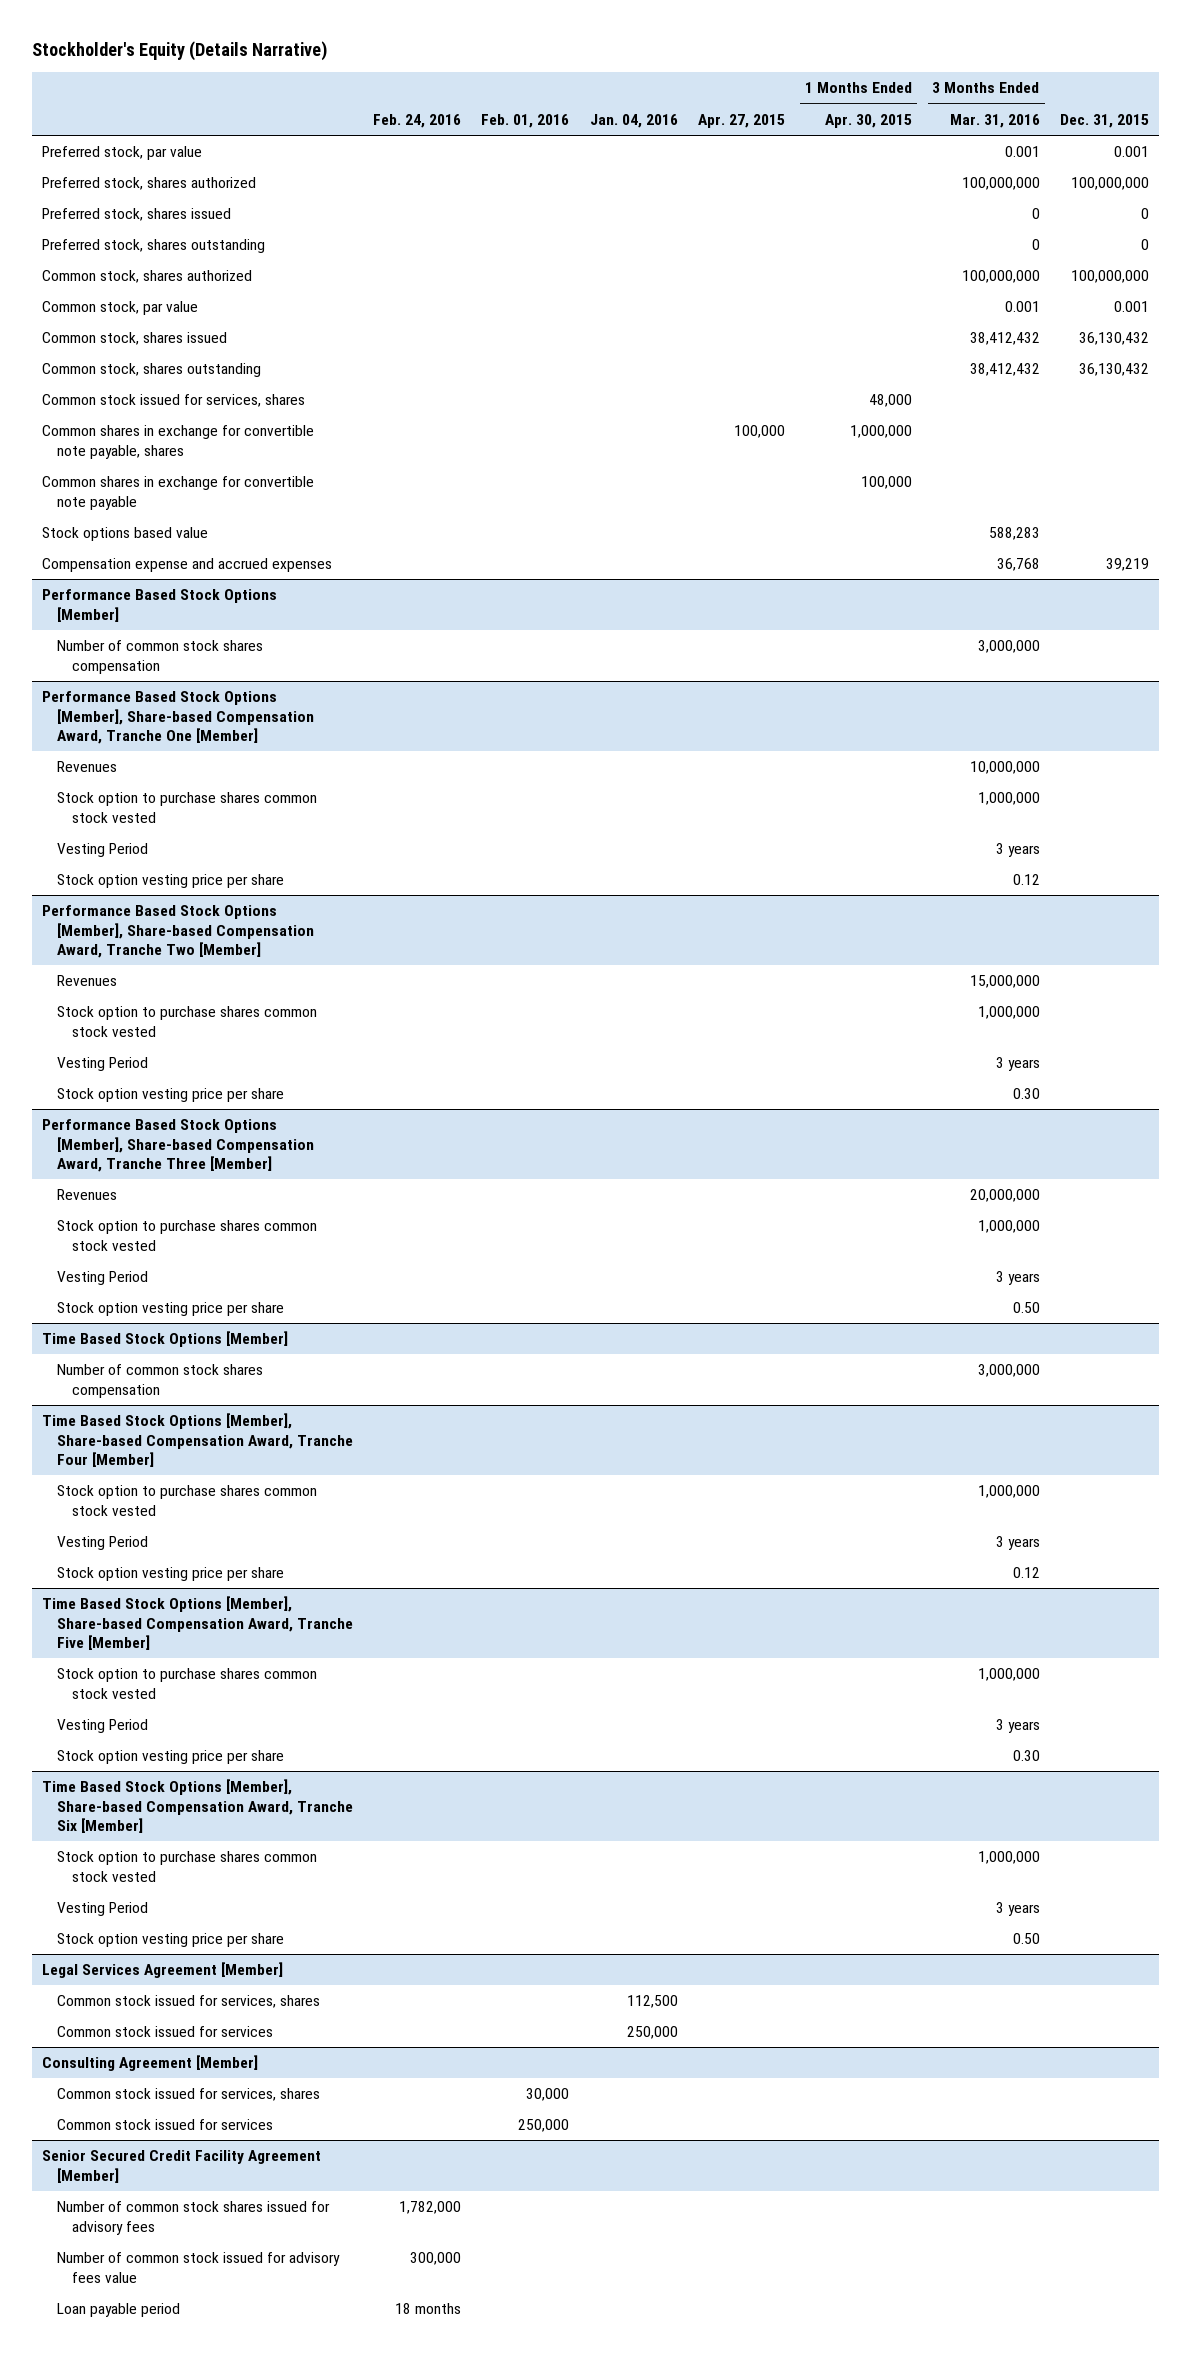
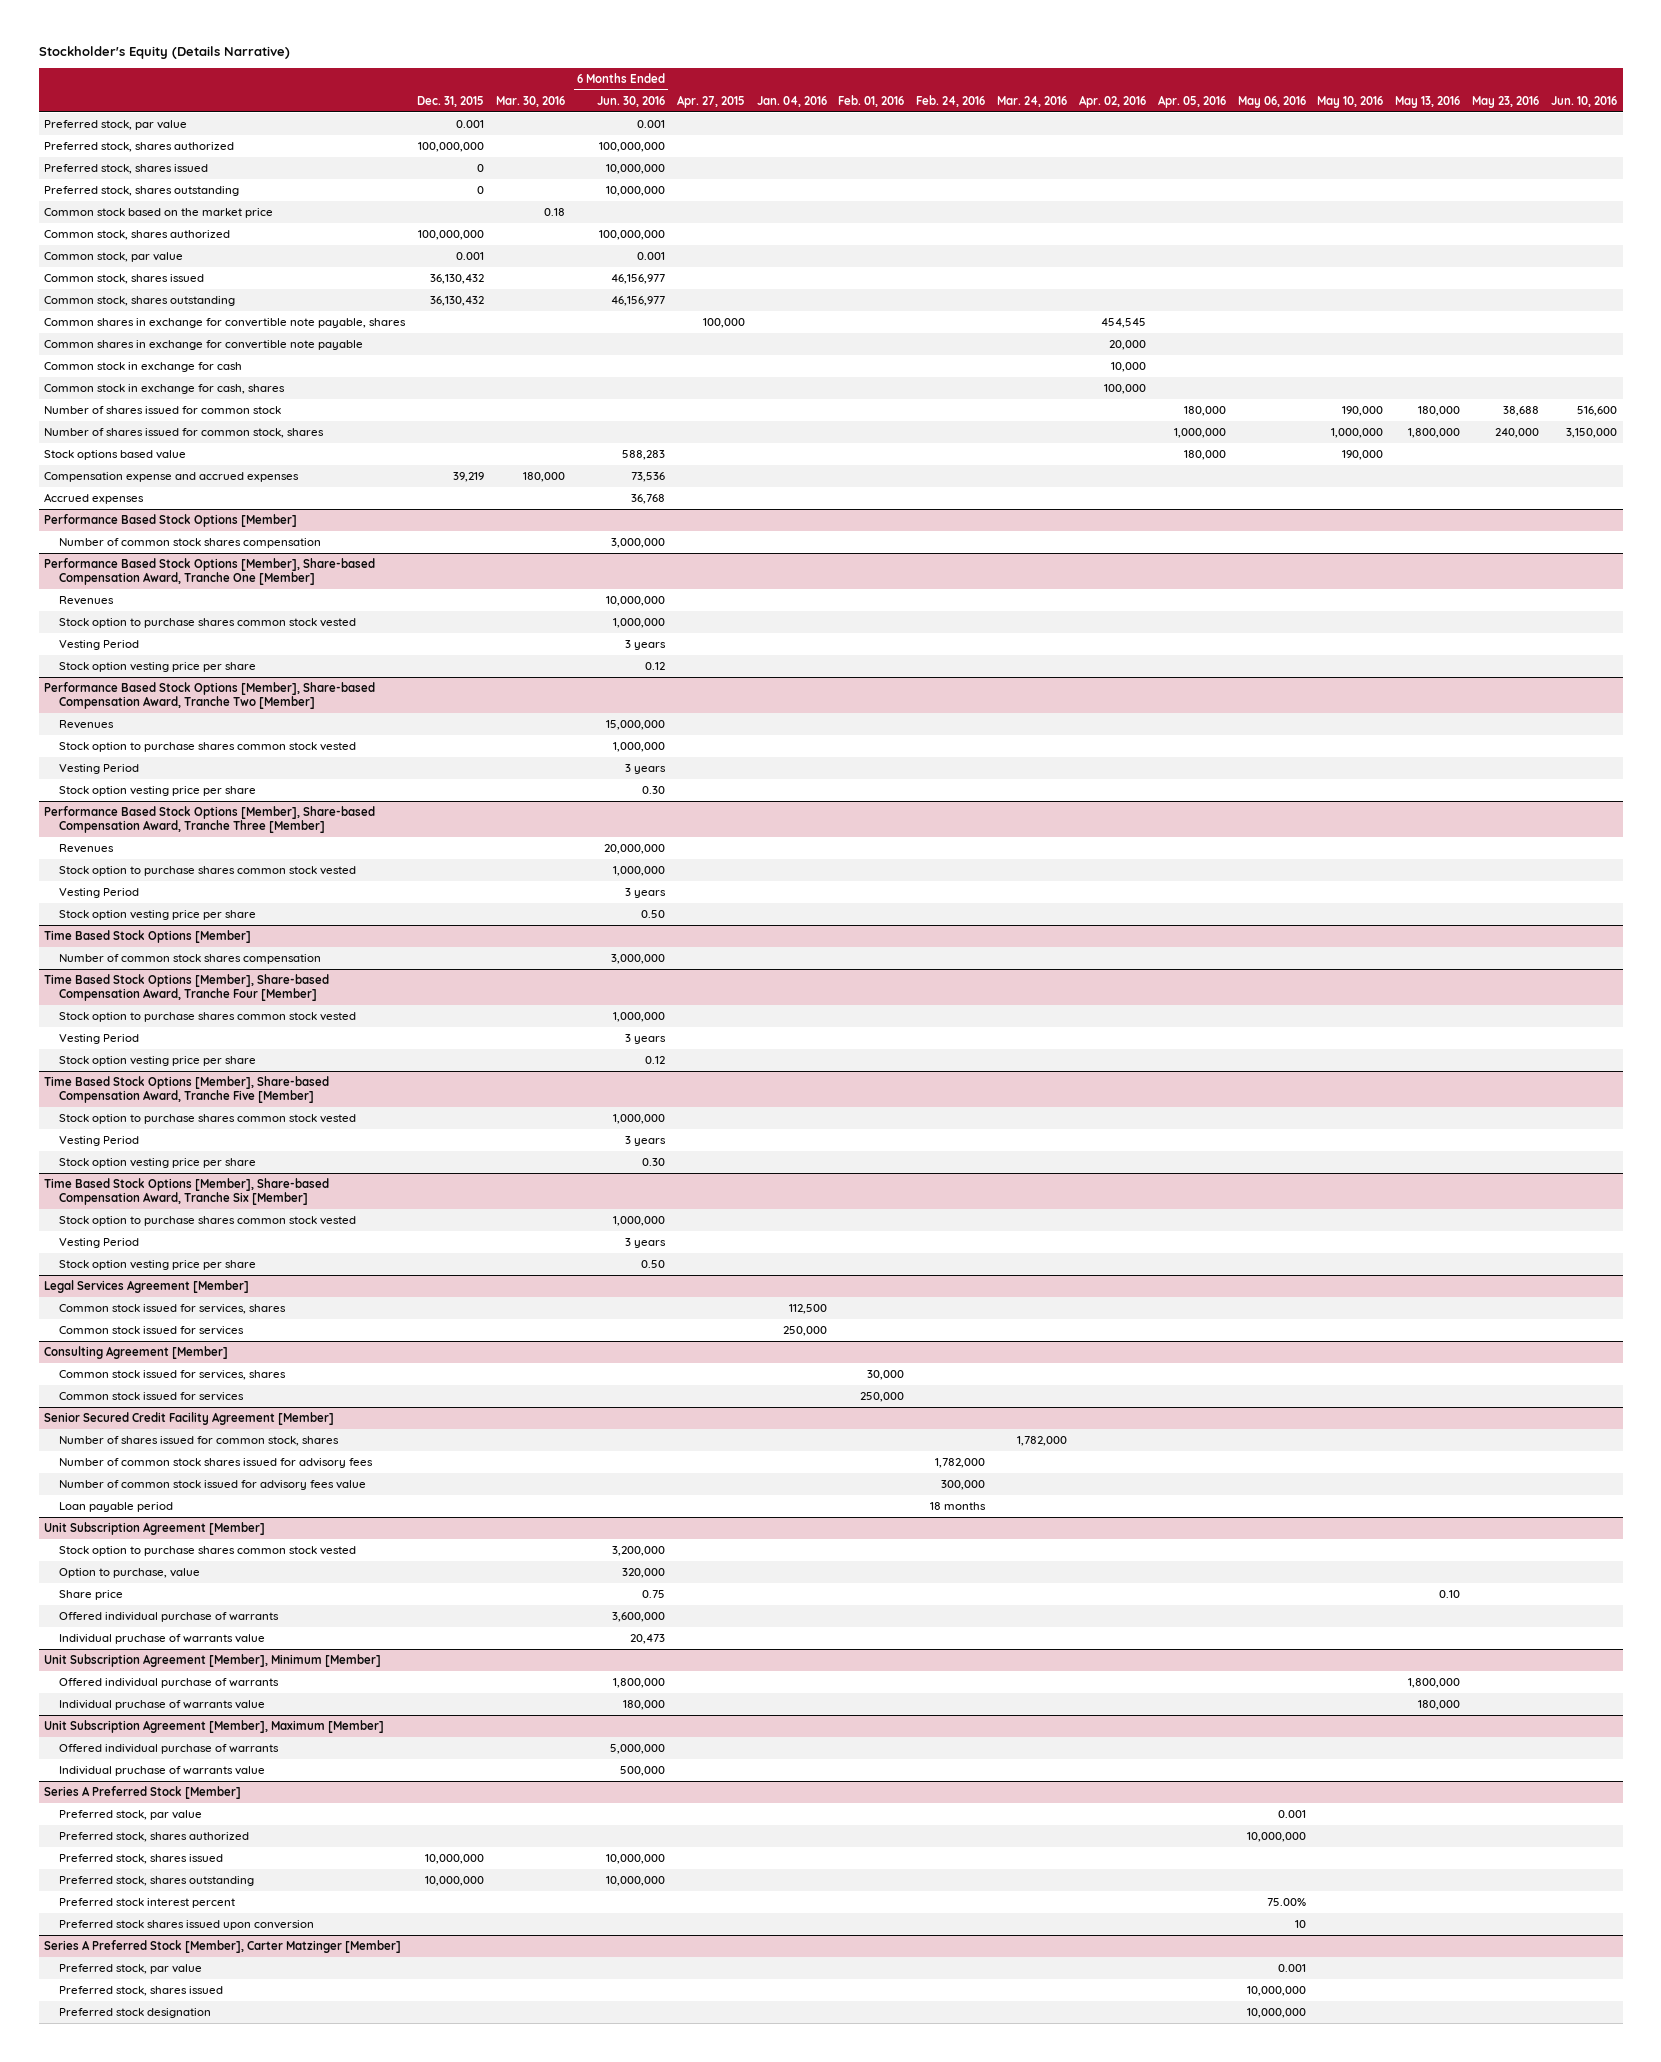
- | Feb. 24, 2016 | Feb. 01, 2016 | Jan. 04, 2016 | Apr. 27, 2015 | 1 Months Ended Apr. 30, 2015 | 3 Months Ended Mar. 31, 2016 | Dec. 31, 2015
+ | Dec. 31, 2015 | Mar. 30, 2016 | 6 Months Ended Jun. 30, 2016 | Apr. 27, 2015 | Jan. 04, 2016 | Feb. 01, 2016 | Feb. 24, 2016 | Mar. 24, 2016 | Apr. 02, 2016 | Apr. 05, 2016 | May 06, 2016 | May 10, 2016 | May 13, 2016 | May 23, 2016 | Jun. 10, 2016
+ Common stock based on the market price | | 0.18 | | | | | | | | | | | | |
- Common stock issued for services, shares | | | | | 48,000 | |
+ Common stock in exchange for cash | | | | | | | | | 10,000 | | | | | |
+ Common stock in exchange for cash, shares | | | | | | | | | 100,000 | | | | | |
+ Number of shares issued for common stock | | | | | | | | | | 180,000 | | 190,000 | 180,000 | 38,688 | 516,600
+ Number of shares issued for common stock, shares | | | | | | | | | | 1,000,000 | | 1,000,000 | 1,800,000 | 240,000 | 3,150,000
+ Accrued expenses | | | 36,768 | | | | | | | | | | | |
@ Senior Secured Credit Facility Agreement [Member]
+ Number of shares issued for common stock, shares | | | | | | | | 1,782,000 | | | | | | |
+ Unit Subscription Agreement [Member]
+ Stock option to purchase shares common stock vested | | | 3,200,000 | | | | | | | | | | | |
+ Option to purchase, value | | | 320,000 | | | | | | | | | | | |
+ Share price | | | 0.75 | | | | | | | | | | 0.10 | |
+ Offered individual purchase of warrants | | | 3,600,000 | | | | | | | | | | | |
+ Individual pruchase of warrants value | | | 20,473 | | | | | | | | | | | |
+ Unit Subscription Agreement [Member], Minimum [Member]
+ Offered individual purchase of warrants | | | 1,800,000 | | | | | | | | | | 1,800,000 | |
+ Individual pruchase of warrants value | | | 180,000 | | | | | | | | | | 180,000 | |
+ Unit Subscription Agreement [Member], Maximum [Member]
+ Offered individual purchase of warrants | | | 5,000,000 | | | | | | | | | | | |
+ Individual pruchase of warrants value | | | 500,000 | | | | | | | | | | | |
+ Series A Preferred Stock [Member]
+ Preferred stock, par value | | | | | | | | | | | 0.001 | | | |
+ Preferred stock, shares authorized | | | | | | | | | | | 10,000,000 | | | |
+ Preferred stock, shares issued | 10,000,000 | | 10,000,000 | | | | | | | | | | | |
+ Preferred stock, shares outstanding | 10,000,000 | | 10,000,000 | | | | | | | | | | | |
+ Preferred stock interest percent | | | | | | | | | | | 75.00% | | | |
+ Preferred stock shares issued upon conversion | | | | | | | | | | | 10 | | | |
+ Series A Preferred Stock [Member], Carter Matzinger [Member]
+ Preferred stock, par value | | | | | | | | | | | 0.001 | | | |
+ Preferred stock, shares issued | | | | | | | | | | | 10,000,000 | | | |
+ Preferred stock designation | | | | | | | | | | | 10,000,000 | | | |

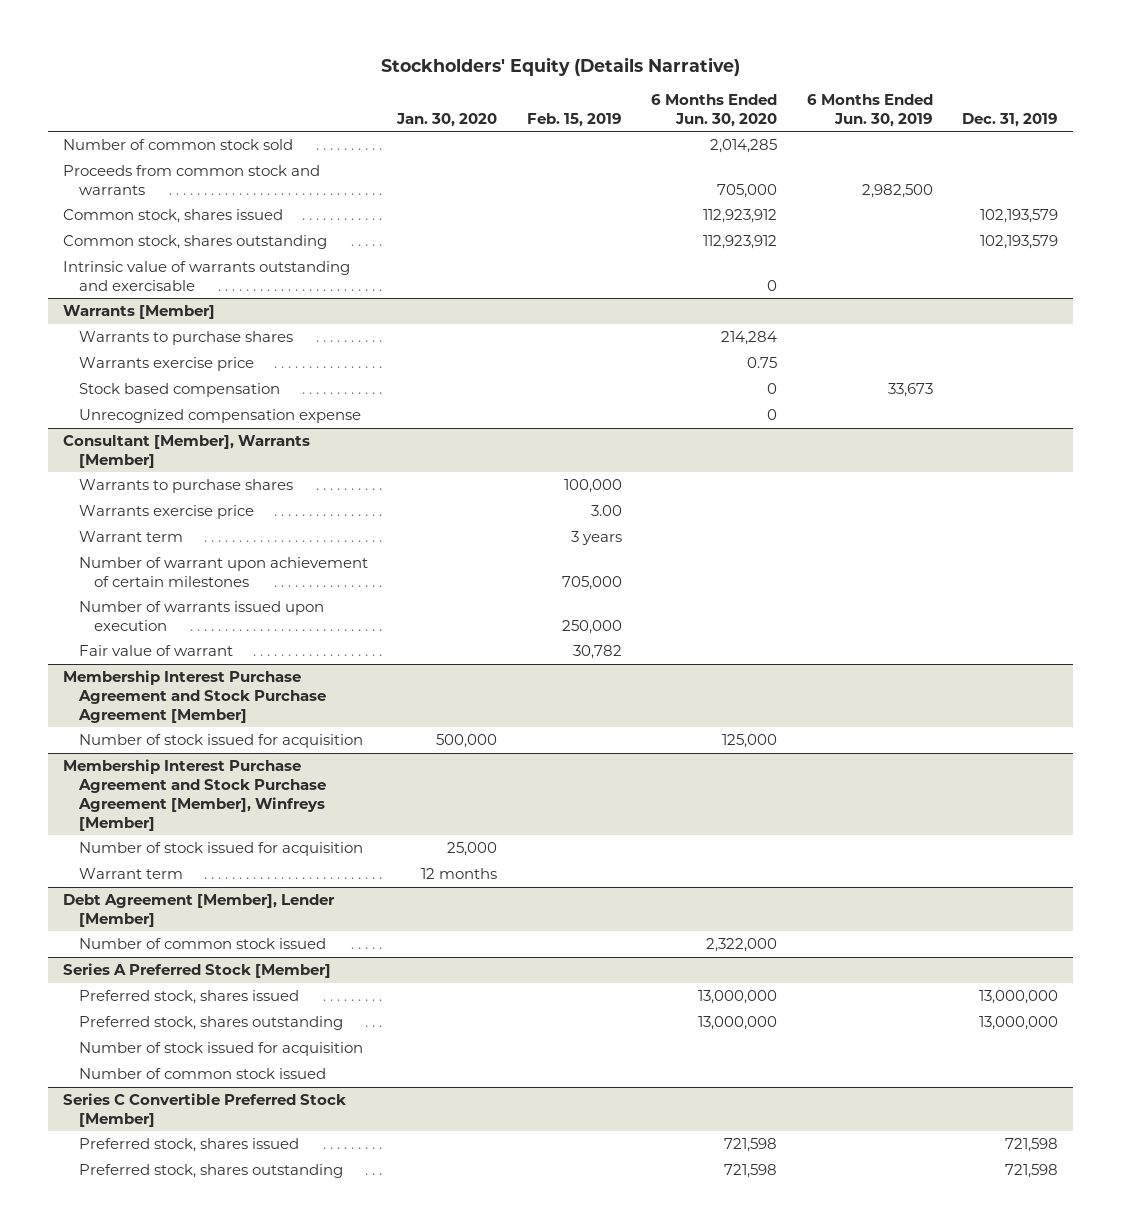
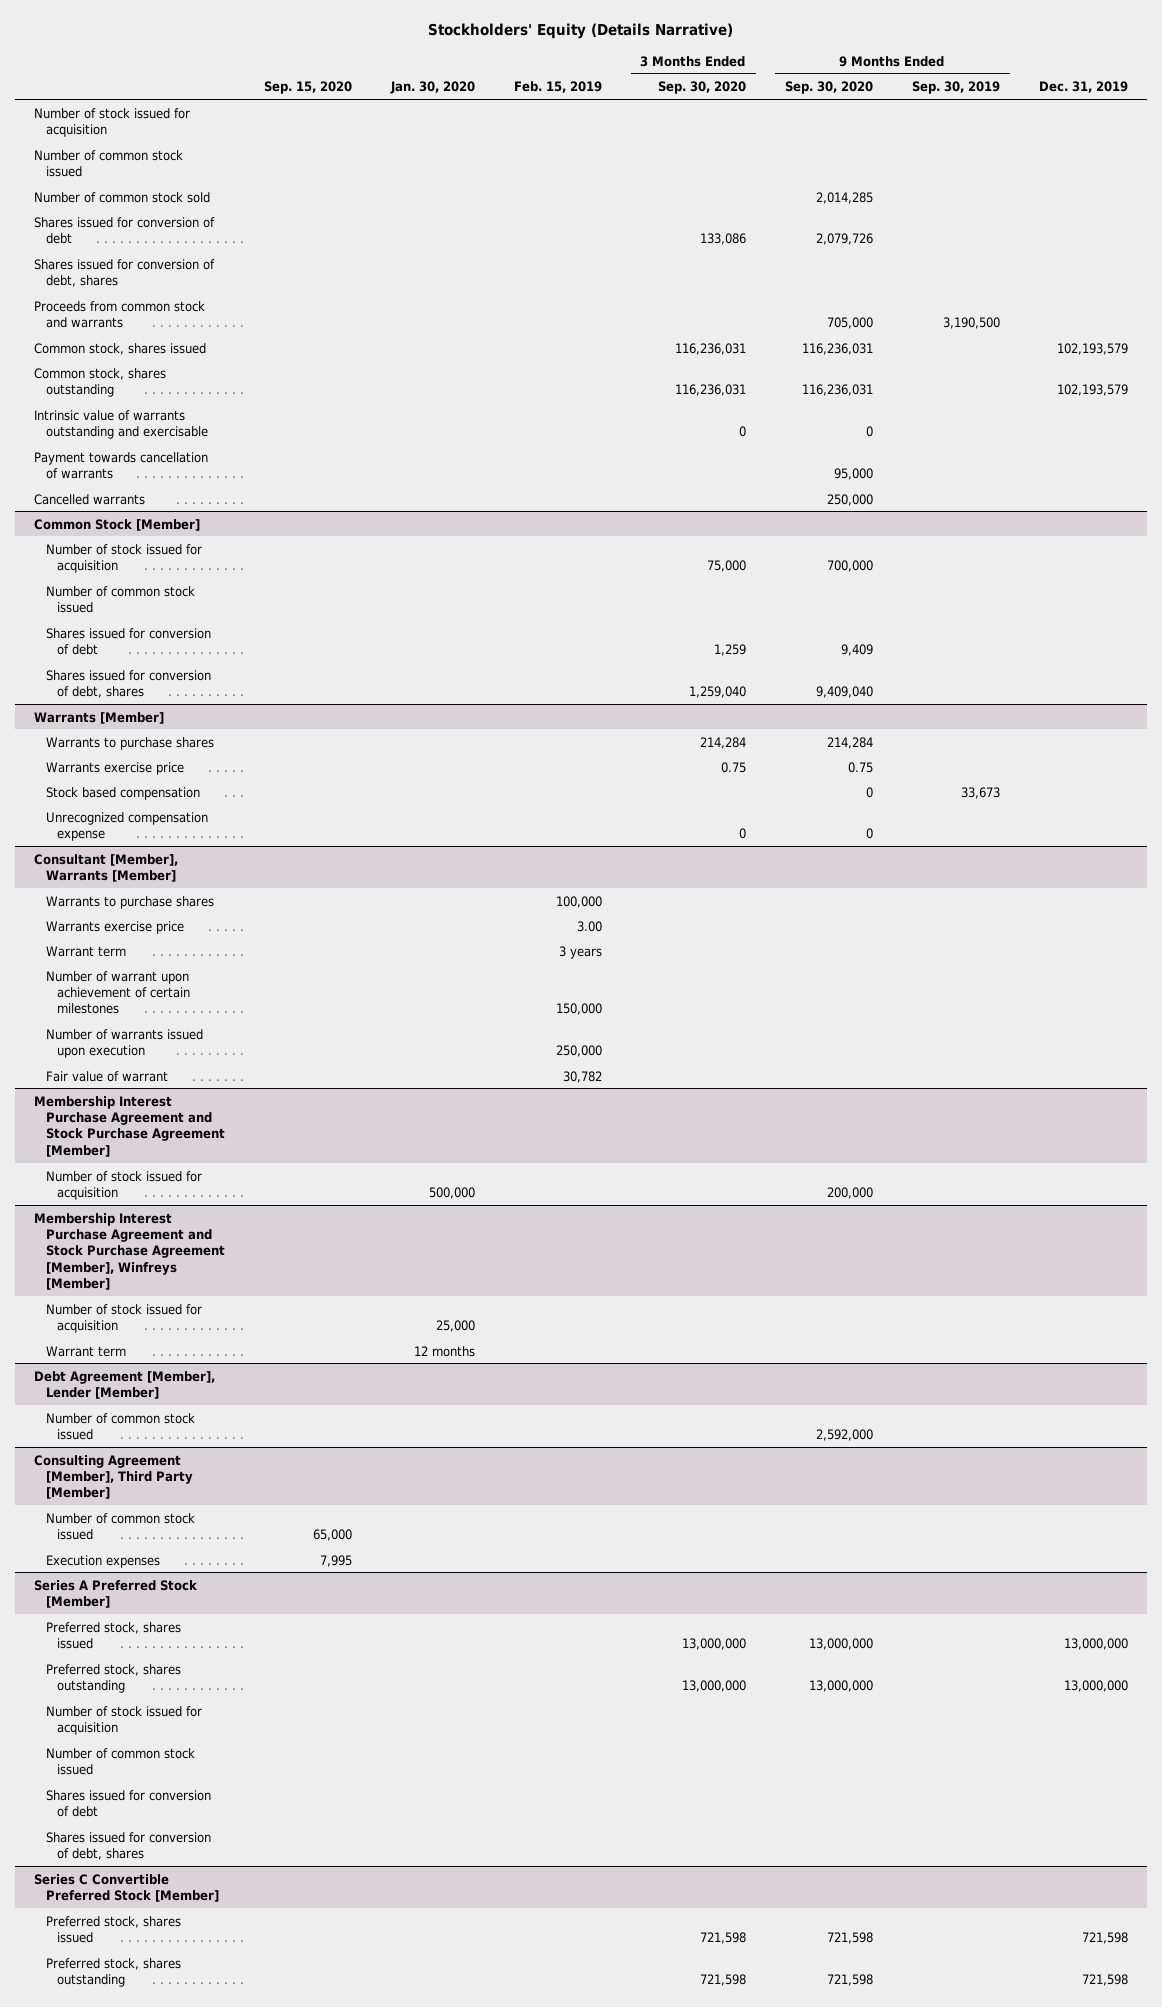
- | Jan. 30, 2020 | Feb. 15, 2019 | 6 Months Ended Jun. 30, 2020 | 6 Months Ended Jun. 30, 2019 | Dec. 31, 2019
+ | Sep. 15, 2020 | Jan. 30, 2020 | Feb. 15, 2019 | 3 Months Ended Sep. 30, 2020 | 9 Months Ended Sep. 30, 2020 | 9 Months Ended Sep. 30, 2019 | Dec. 31, 2019
+ Number of stock issued for acquisition
+ Number of common stock issued
+ Shares issued for conversion of debt | | | | 133,086 | 2,079,726 | |
+ Shares issued for conversion of debt, shares
+ Payment towards cancellation of warrants | | | | | 95,000 | |
+ Cancelled warrants | | | | | 250,000 | |
+ Common Stock [Member]
+ Number of stock issued for acquisition | | | | 75,000 | 700,000 | |
+ Number of common stock issued
+ Shares issued for conversion of debt | | | | 1,259 | 9,409 | |
+ Shares issued for conversion of debt, shares | | | | 1,259,040 | 9,409,040 | |
@ Consultant [Member], Warrants [Member]
- Number of warrant upon achievement of certain milestones | | 705,000 | | |
+ Number of warrant upon achievement of certain milestones | | | 150,000 | | | |
+ Consulting Agreement [Member], Third Party [Member]
+ Number of common stock issued | 65,000 | | | | | |
+ Execution expenses | 7,995 | | | | | |
@ Series A Preferred Stock [Member]
+ Shares issued for conversion of debt
+ Shares issued for conversion of debt, shares

